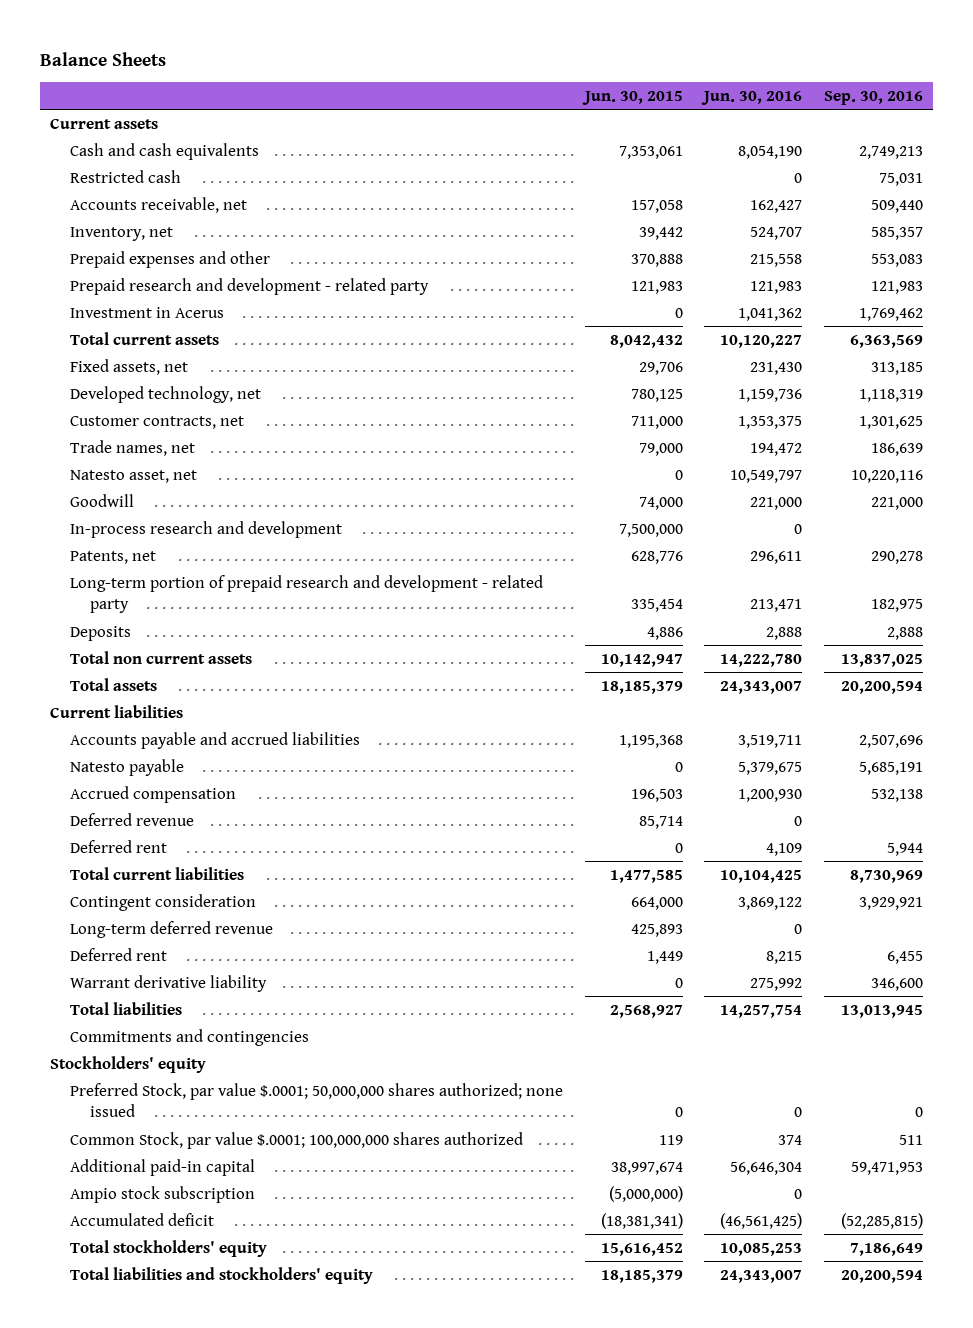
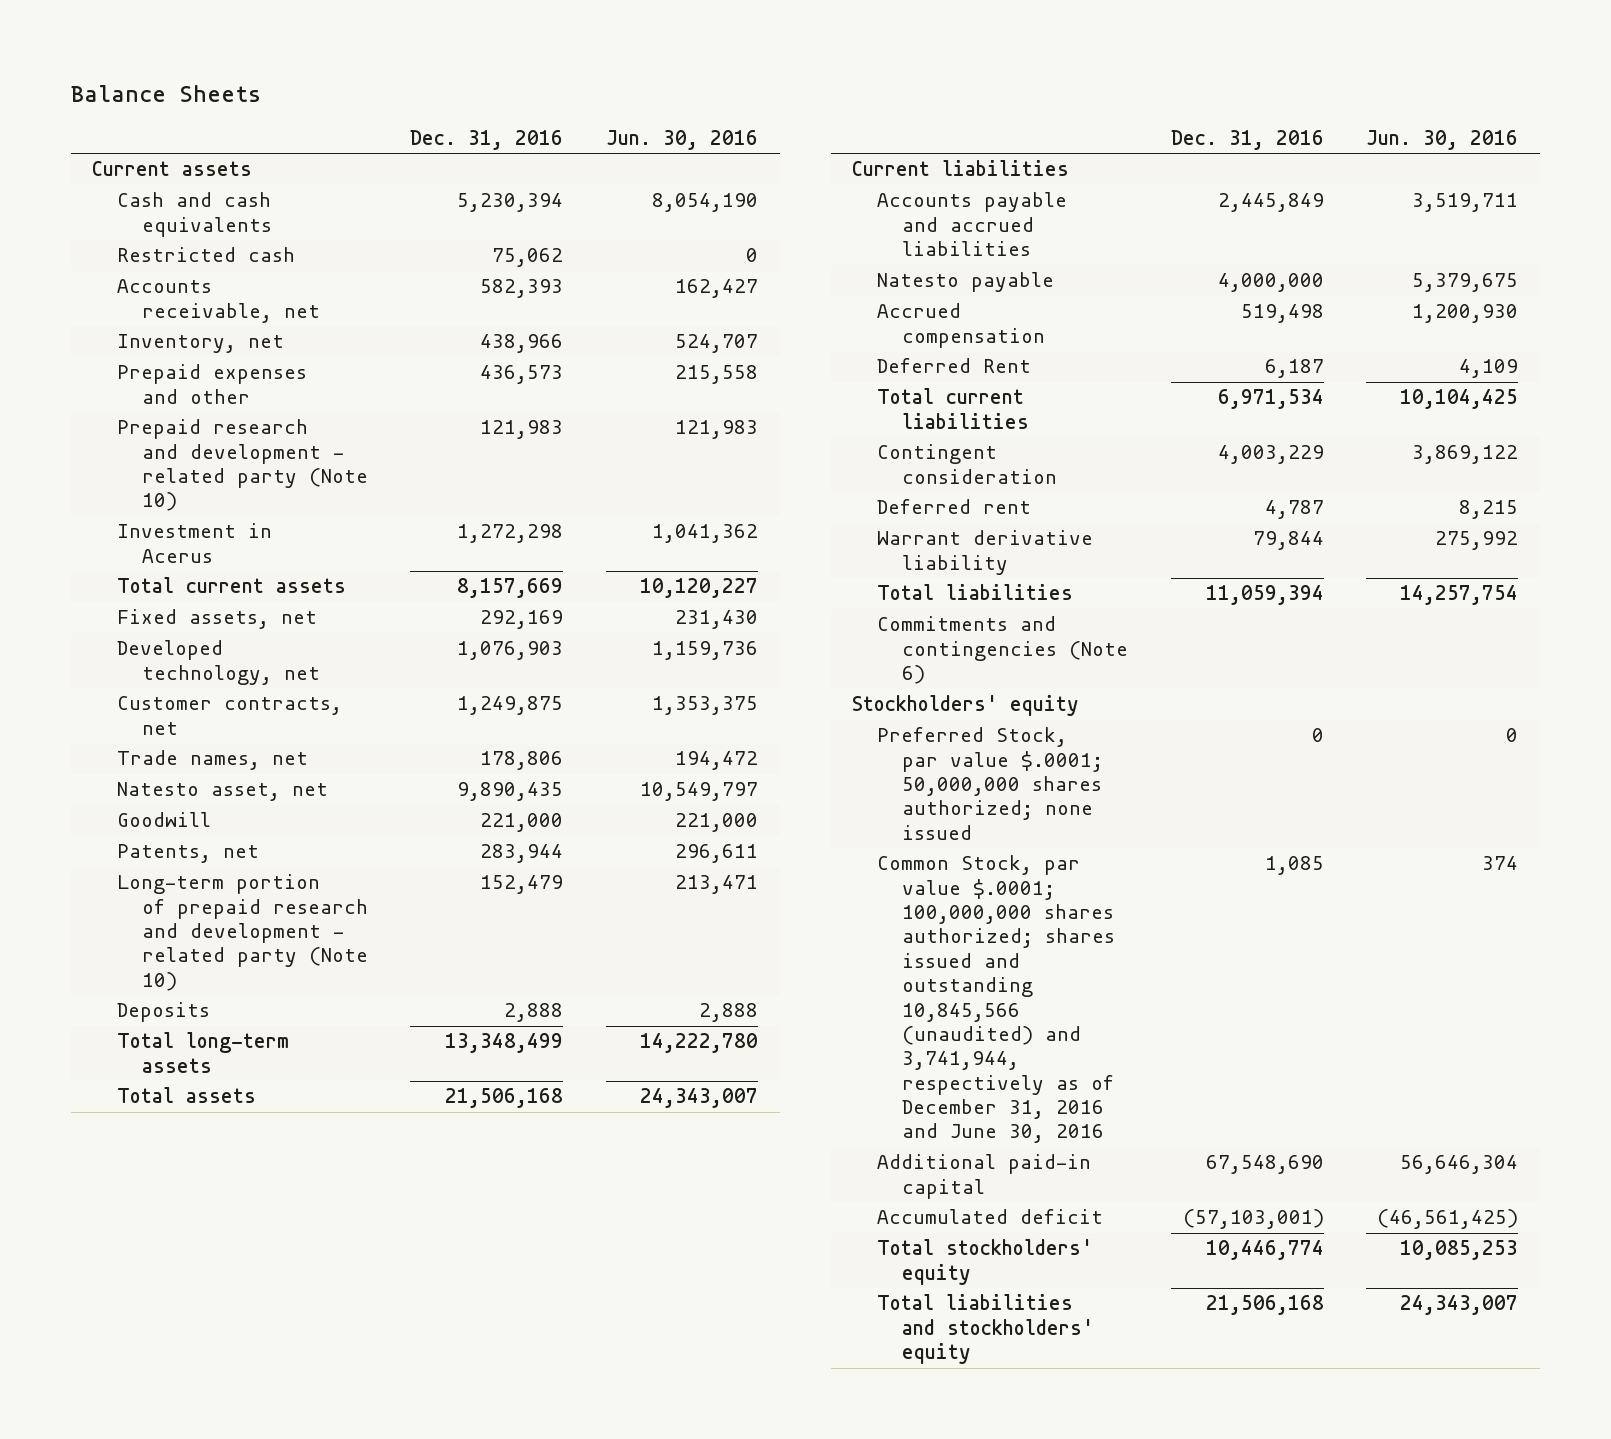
- | Jun. 30, 2015 | Jun. 30, 2016 | Sep. 30, 2016
+ | Dec. 31, 2016 | Jun. 30, 2016
- Prepaid research and development - related party | 121,983 | 121,983 | 121,983
+ Prepaid research and development - related party (Note 10) | 121,983 | 121,983
- In-process research and development | 7,500,000 | 0 |
- Long-term portion of prepaid research and development - related party | 335,454 | 213,471 | 182,975
+ Long-term portion of prepaid research and development - related party (Note 10) | 152,479 | 213,471
- Total non current assets | 10,142,947 | 14,222,780 | 13,837,025
+ Total long-term assets | 13,348,499 | 14,222,780
- Deferred revenue | 85,714 | 0 |
- Deferred rent | 0 | 4,109 | 5,944
+ Deferred Rent | 6,187 | 4,109
- Long-term deferred revenue | 425,893 | 0 |
- Commitments and contingencies
+ Commitments and contingencies (Note 6)
- Common Stock, par value $.0001; 100,000,000 shares authorized | 119 | 374 | 511
+ Common Stock, par value $.0001; 100,000,000 shares authorized; shares issued and outstanding 10,845,566 (unaudited) and 3,741,944, respectively as of December 31, 2016 and June 30, 2016 | 1,085 | 374
- Ampio stock subscription | (5,000,000) | 0 |

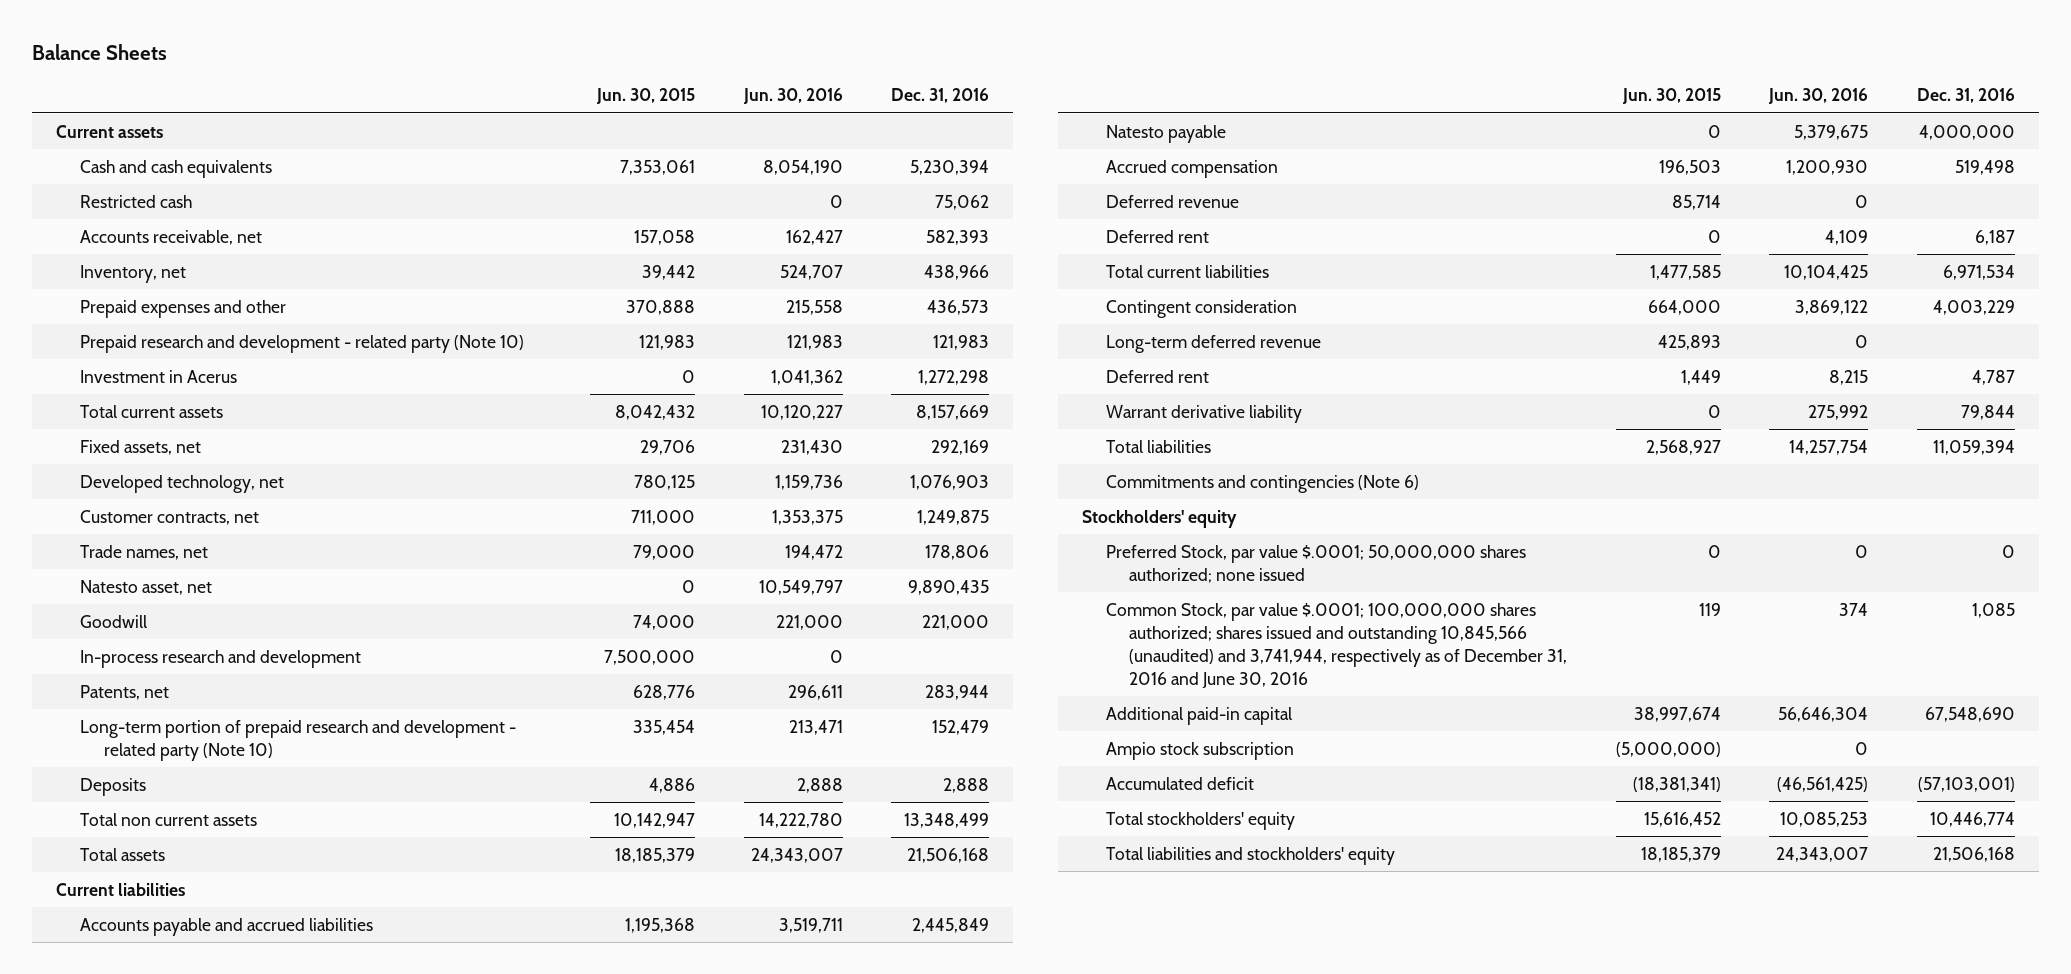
- | Dec. 31, 2016 | Jun. 30, 2016
+ | Jun. 30, 2015 | Jun. 30, 2016 | Dec. 31, 2016
+ In-process research and development | 7,500,000 | 0 |
- Total long-term assets | 13,348,499 | 14,222,780
+ Total non current assets | 10,142,947 | 14,222,780 | 13,348,499
- Deferred Rent | 6,187 | 4,109
+ Deferred revenue | 85,714 | 0 |
+ Deferred rent | 0 | 4,109 | 6,187
+ Long-term deferred revenue | 425,893 | 0 |
+ Ampio stock subscription | (5,000,000) | 0 |

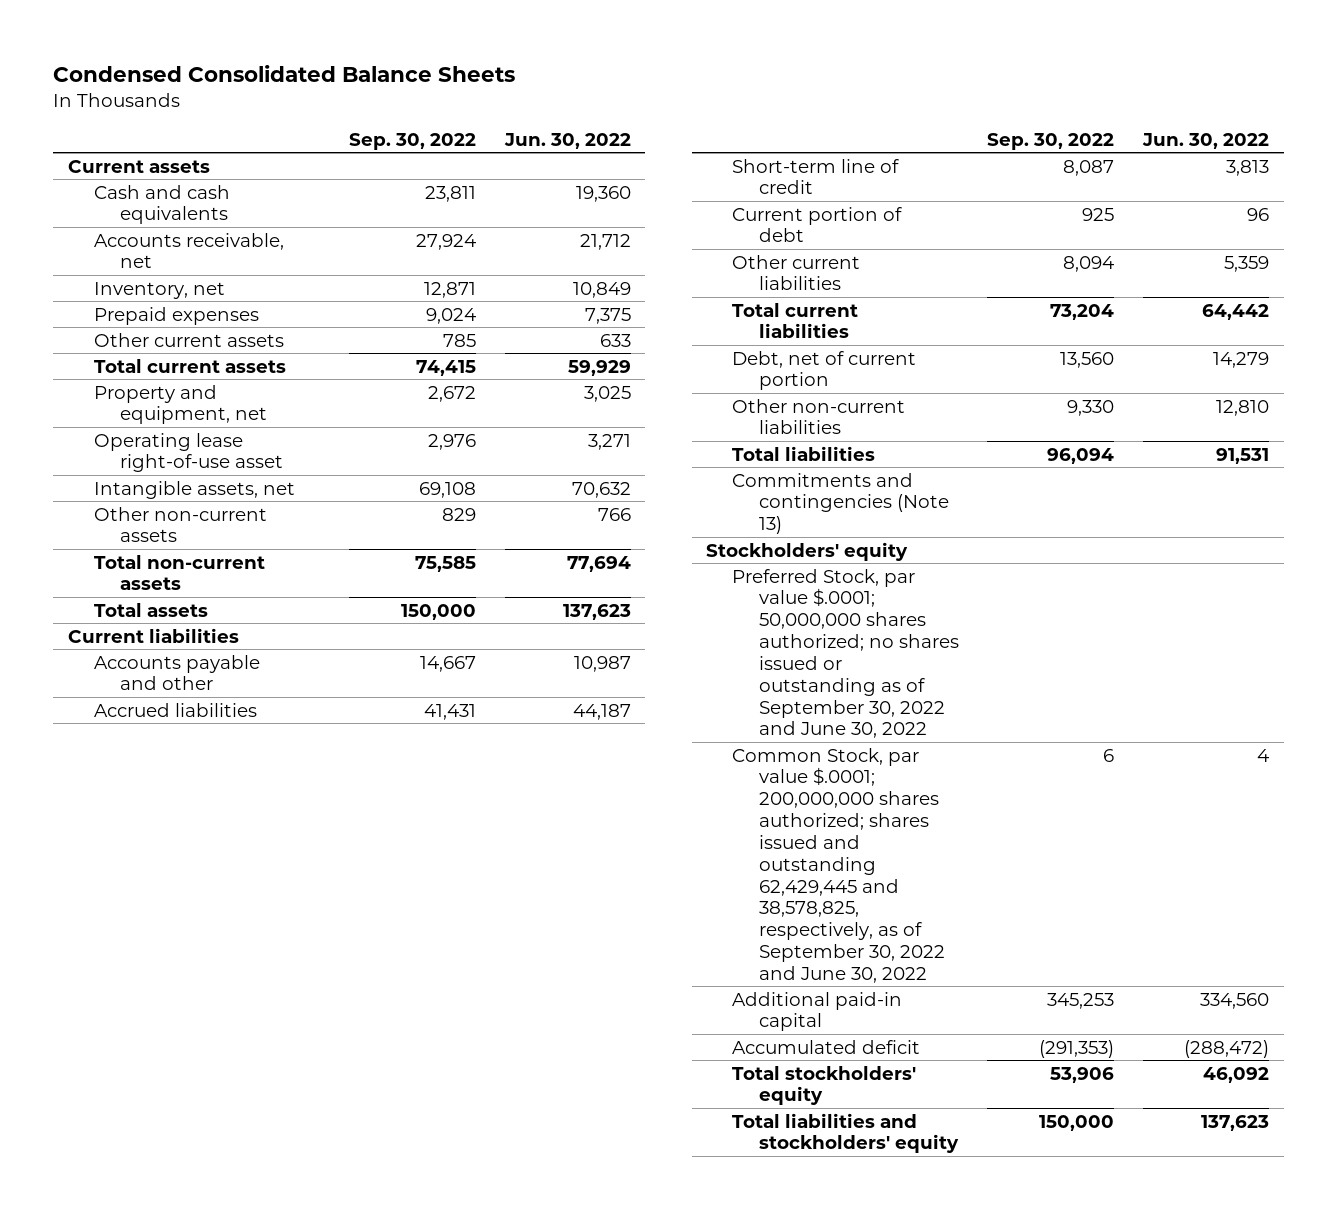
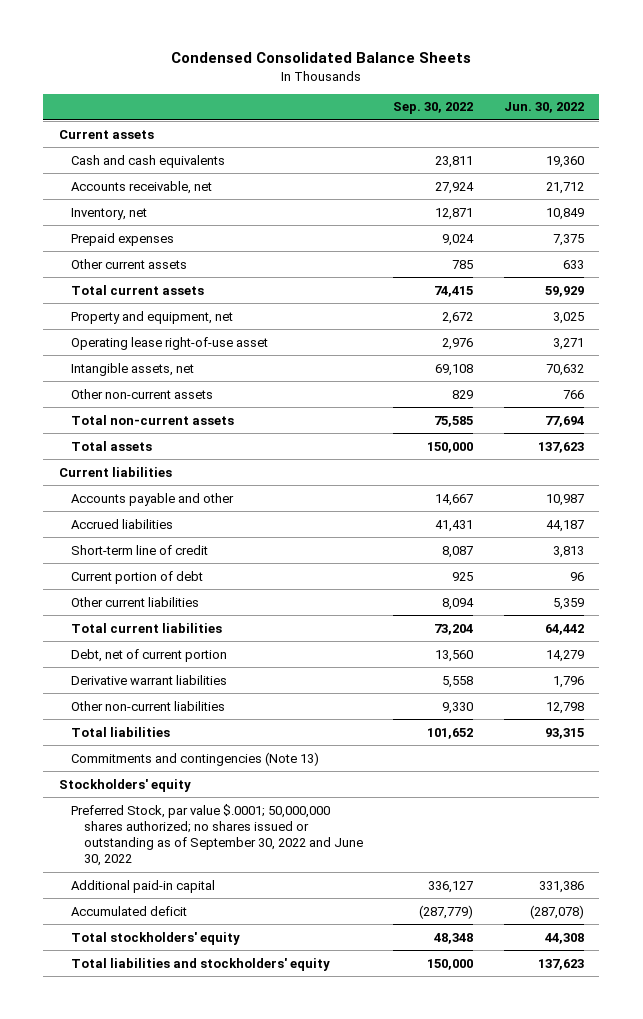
- Other non-current liabilities | 9,330 | 12,810
- Total liabilities | 96,094 | 91,531
+ Derivative warrant liabilities | 5,558 | 1,796
+ Other non-current liabilities | 9,330 | 12,798
+ Total liabilities | 101,652 | 93,315
- Common Stock, par value $.0001; 200,000,000 shares authorized; shares issued and outstanding 62,429,445 and 38,578,825, respectively, as of September 30, 2022 and June 30, 2022 | 6 | 4
- Additional paid-in capital | 345,253 | 334,560
- Accumulated deficit | (291,353) | (288,472)
- Total stockholders' equity | 53,906 | 46,092
+ Additional paid-in capital | 336,127 | 331,386
+ Accumulated deficit | (287,779) | (287,078)
+ Total stockholders' equity | 48,348 | 44,308

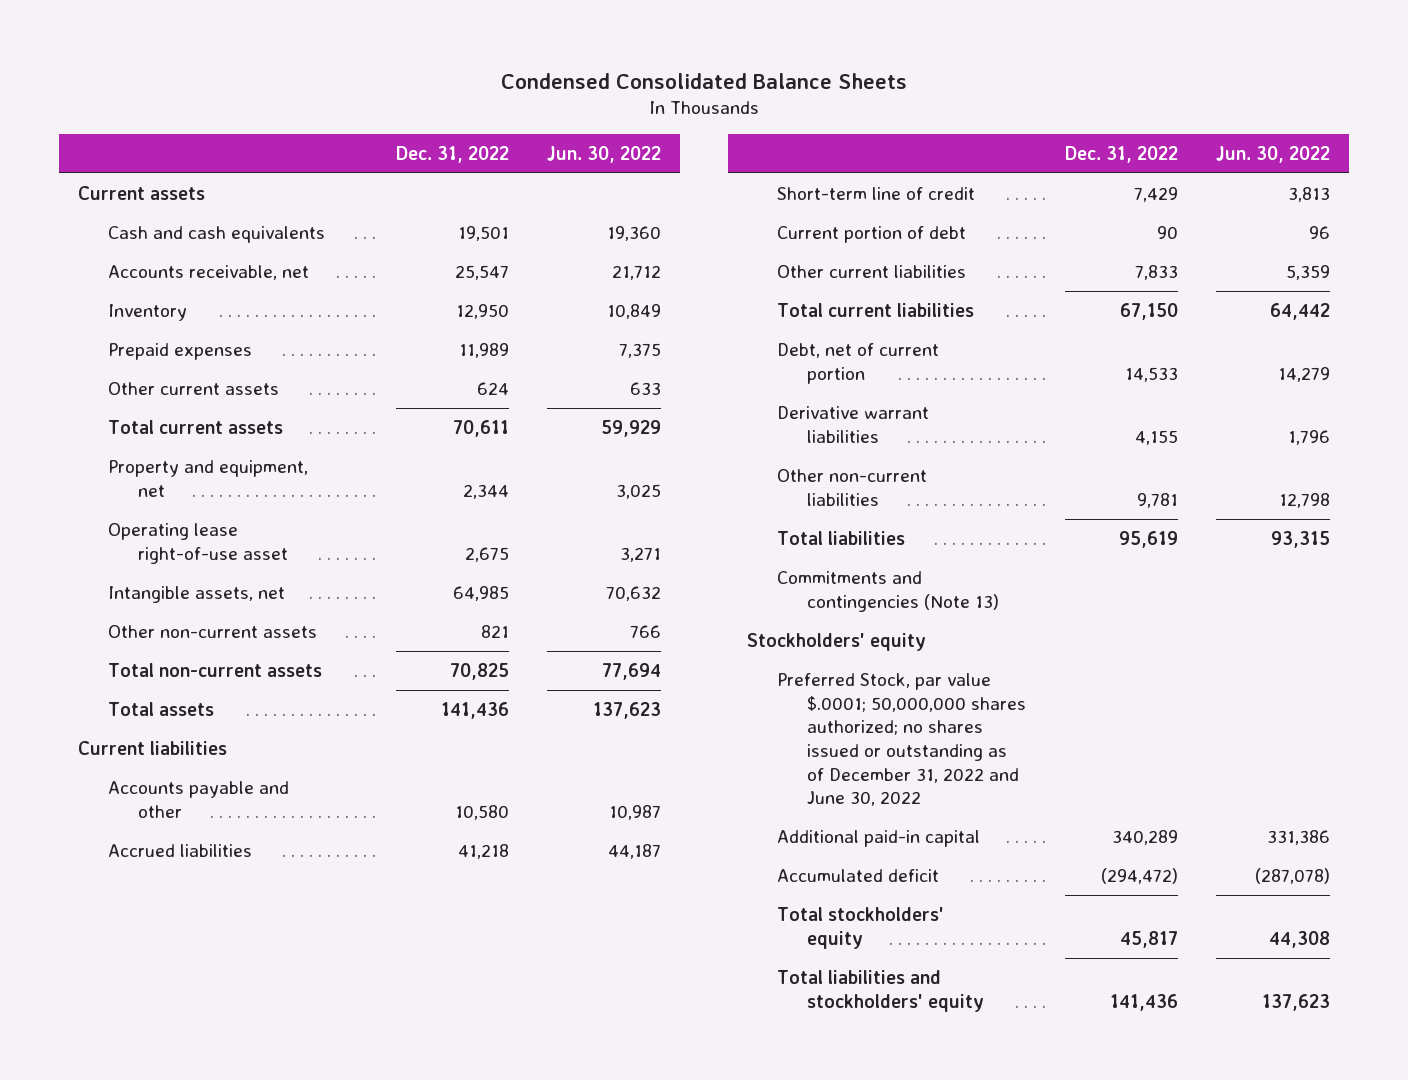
- | Sep. 30, 2022 | Jun. 30, 2022
+ | Dec. 31, 2022 | Jun. 30, 2022
- Inventory, net | 12,871 | 10,849
+ Inventory | 12,950 | 10,849
- Preferred Stock, par value $.0001; 50,000,000 shares authorized; no shares issued or outstanding as of September 30, 2022 and June 30, 2022
+ Preferred Stock, par value $.0001; 50,000,000 shares authorized; no shares issued or outstanding as of December 31, 2022 and June 30, 2022

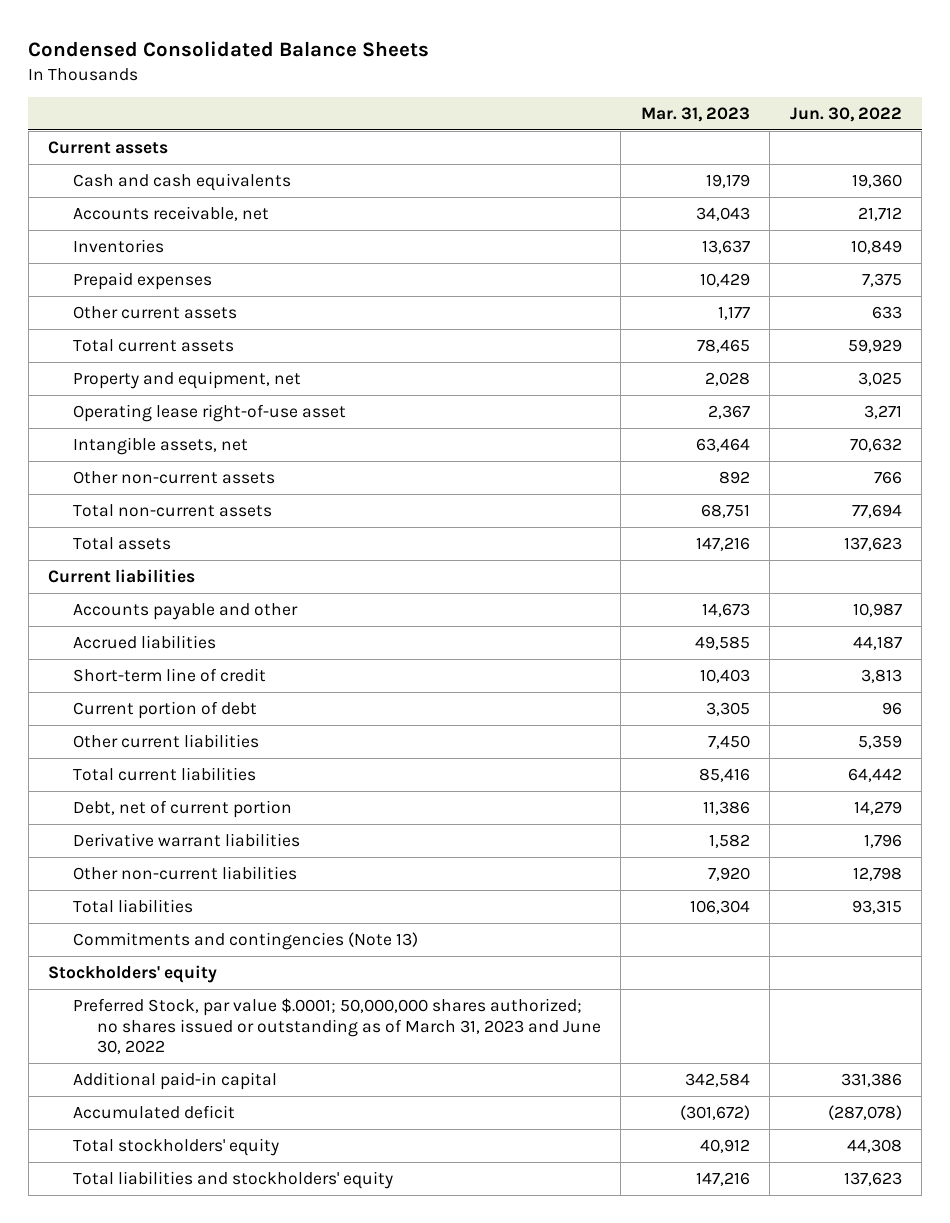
- | Dec. 31, 2022 | Jun. 30, 2022
+ | Mar. 31, 2023 | Jun. 30, 2022
- Inventory | 12,950 | 10,849
+ Inventories | 13,637 | 10,849
- Preferred Stock, par value $.0001; 50,000,000 shares authorized; no shares issued or outstanding as of December 31, 2022 and June 30, 2022
+ Preferred Stock, par value $.0001; 50,000,000 shares authorized; no shares issued or outstanding as of March 31, 2023 and June 30, 2022

